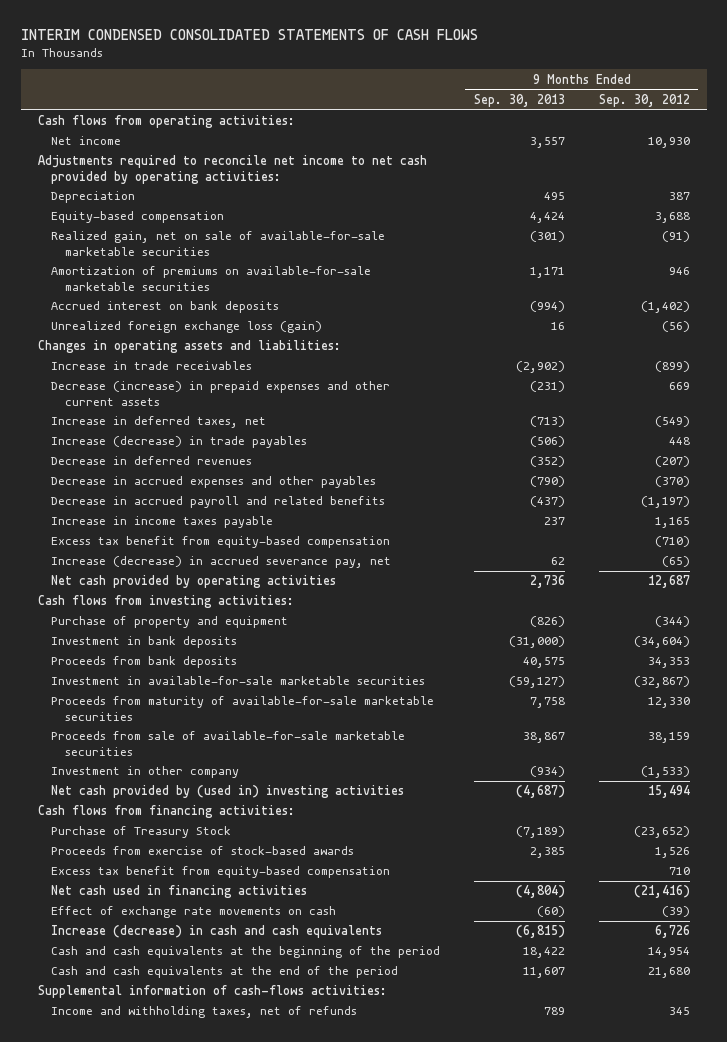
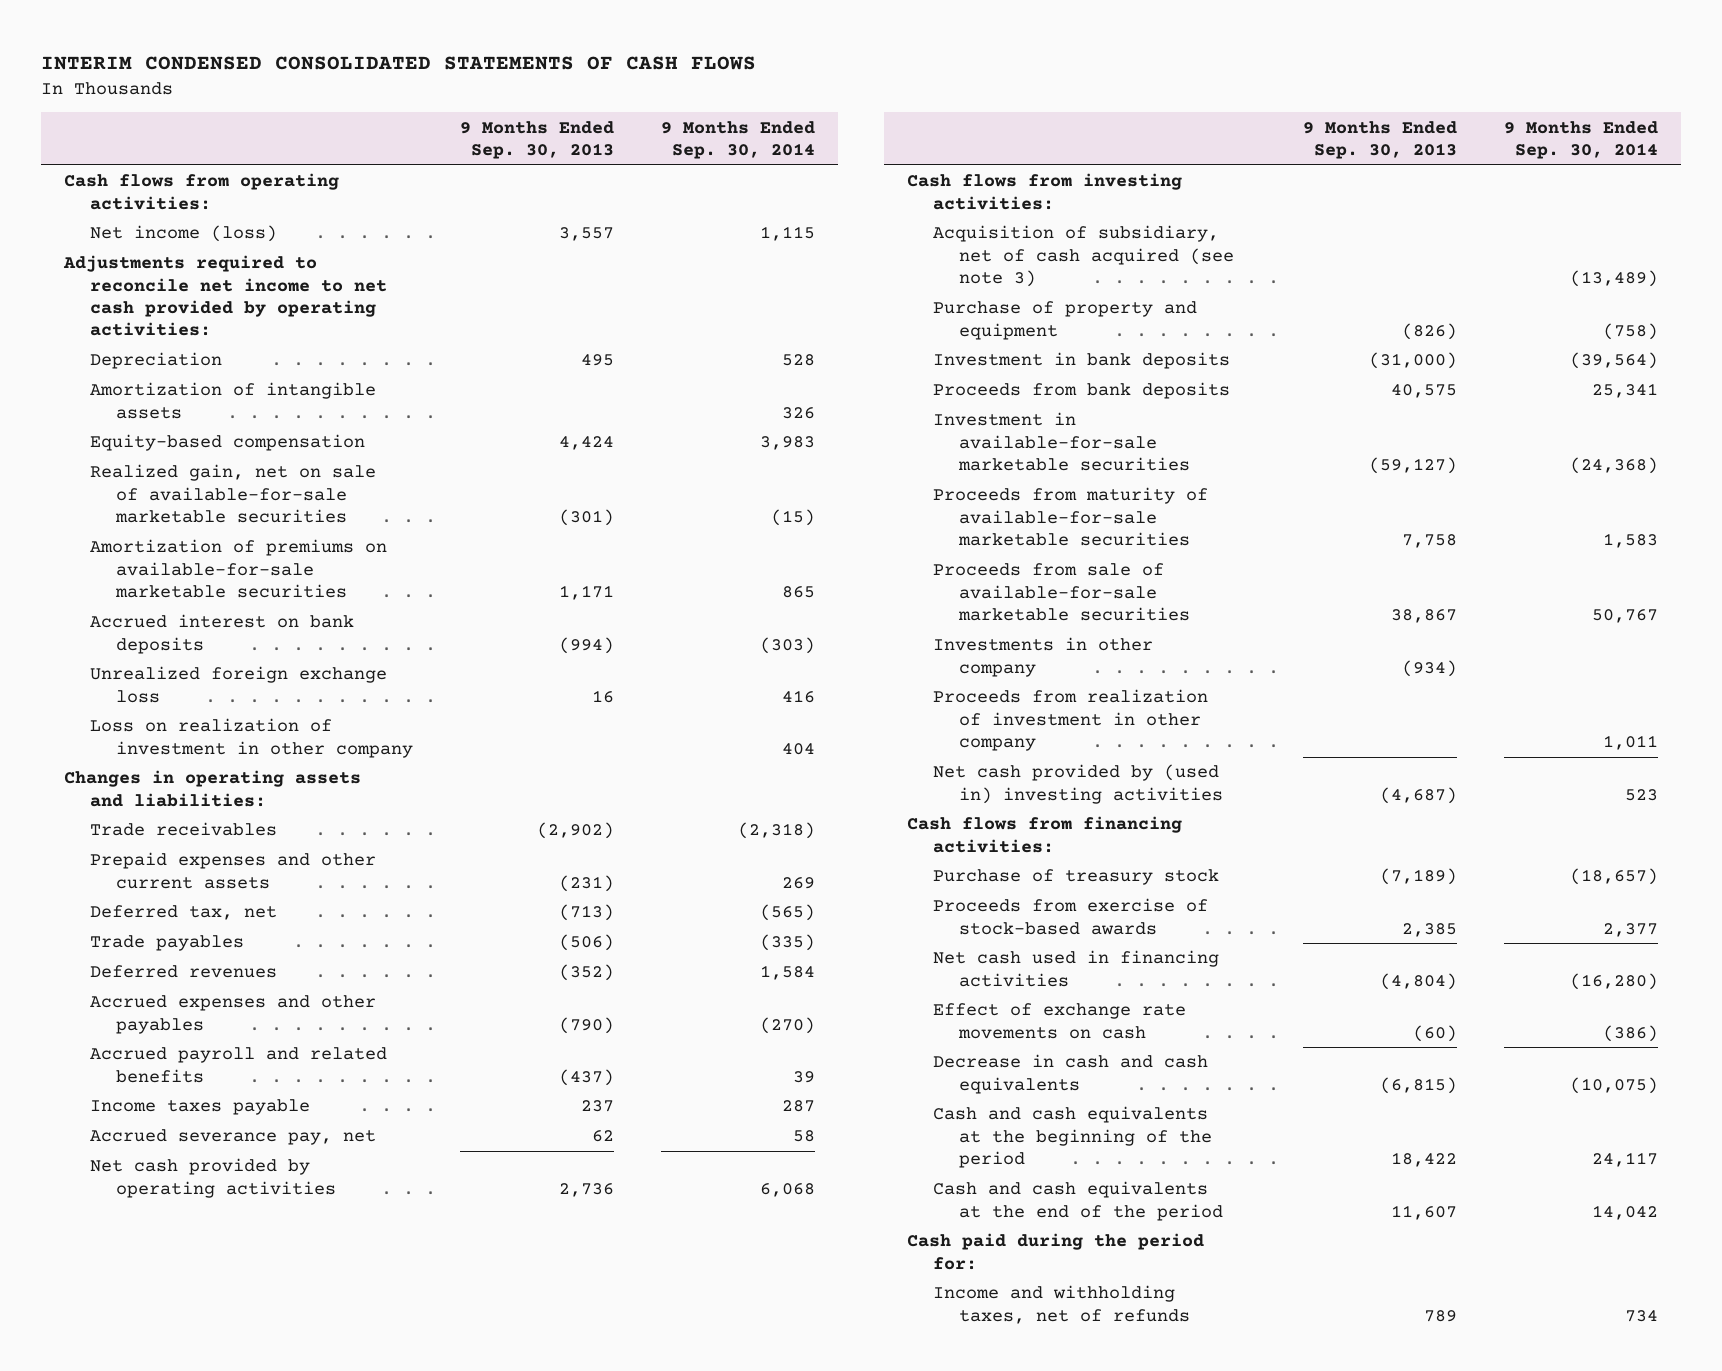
- | 9 Months Ended Sep. 30, 2013 | 9 Months Ended Sep. 30, 2012
+ | 9 Months Ended Sep. 30, 2013 | 9 Months Ended Sep. 30, 2014
- Net income | 3,557 | 10,930
+ Net income (loss) | 3,557 | 1,115
+ Amortization of intangible assets | | 326
- Unrealized foreign exchange loss (gain) | 16 | (56)
+ Unrealized foreign exchange loss | 16 | 416
+ Loss on realization of investment in other company | | 404
- Increase in trade receivables | (2,902) | (899)
- Decrease (increase) in prepaid expenses and other current assets | (231) | 669
- Increase in deferred taxes, net | (713) | (549)
- Increase (decrease) in trade payables | (506) | 448
- Decrease in deferred revenues | (352) | (207)
- Decrease in accrued expenses and other payables | (790) | (370)
- Decrease in accrued payroll and related benefits | (437) | (1,197)
- Increase in income taxes payable | 237 | 1,165
- Excess tax benefit from equity-based compensation | | (710)
- Increase (decrease) in accrued severance pay, net | 62 | (65)
+ Trade receivables | (2,902) | (2,318)
+ Prepaid expenses and other current assets | (231) | 269
+ Deferred tax, net | (713) | (565)
+ Trade payables | (506) | (335)
+ Deferred revenues | (352) | 1,584
+ Accrued expenses and other payables | (790) | (270)
+ Accrued payroll and related benefits | (437) | 39
+ Income taxes payable | 237 | 287
+ Accrued severance pay, net | 62 | 58
+ Acquisition of subsidiary, net of cash acquired (see note 3) | | (13,489)
- Investment in other company | (934) | (1,533)
+ Investments in other company | (934) |
+ Proceeds from realization of investment in other company | | 1,011
- Purchase of Treasury Stock | (7,189) | (23,652)
+ Purchase of treasury stock | (7,189) | (18,657)
- Excess tax benefit from equity-based compensation | | 710
- Increase (decrease) in cash and cash equivalents | (6,815) | 6,726
+ Decrease in cash and cash equivalents | (6,815) | (10,075)
- Supplemental information of cash-flows activities:
+ Cash paid during the period for:

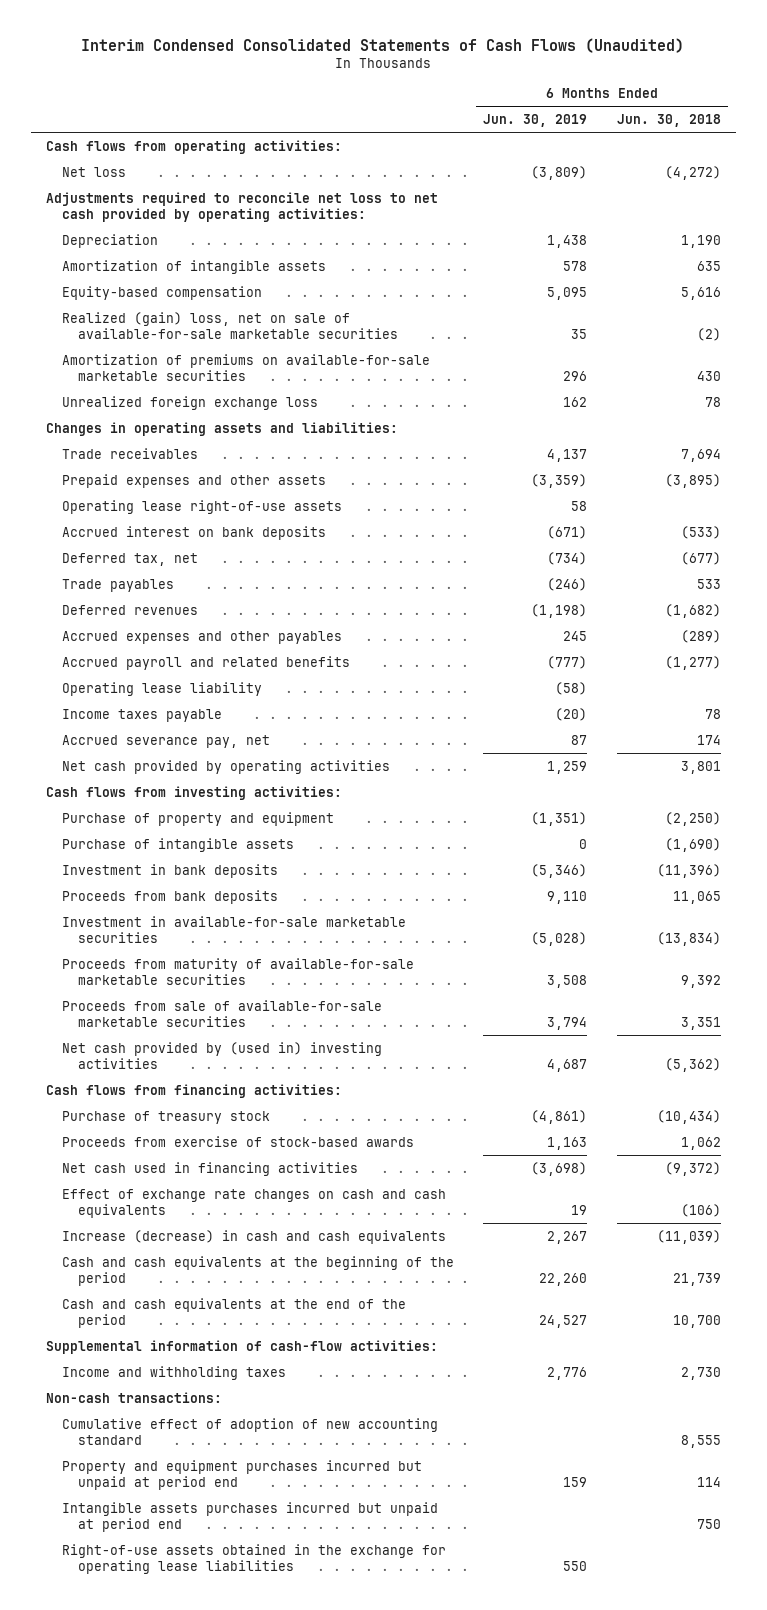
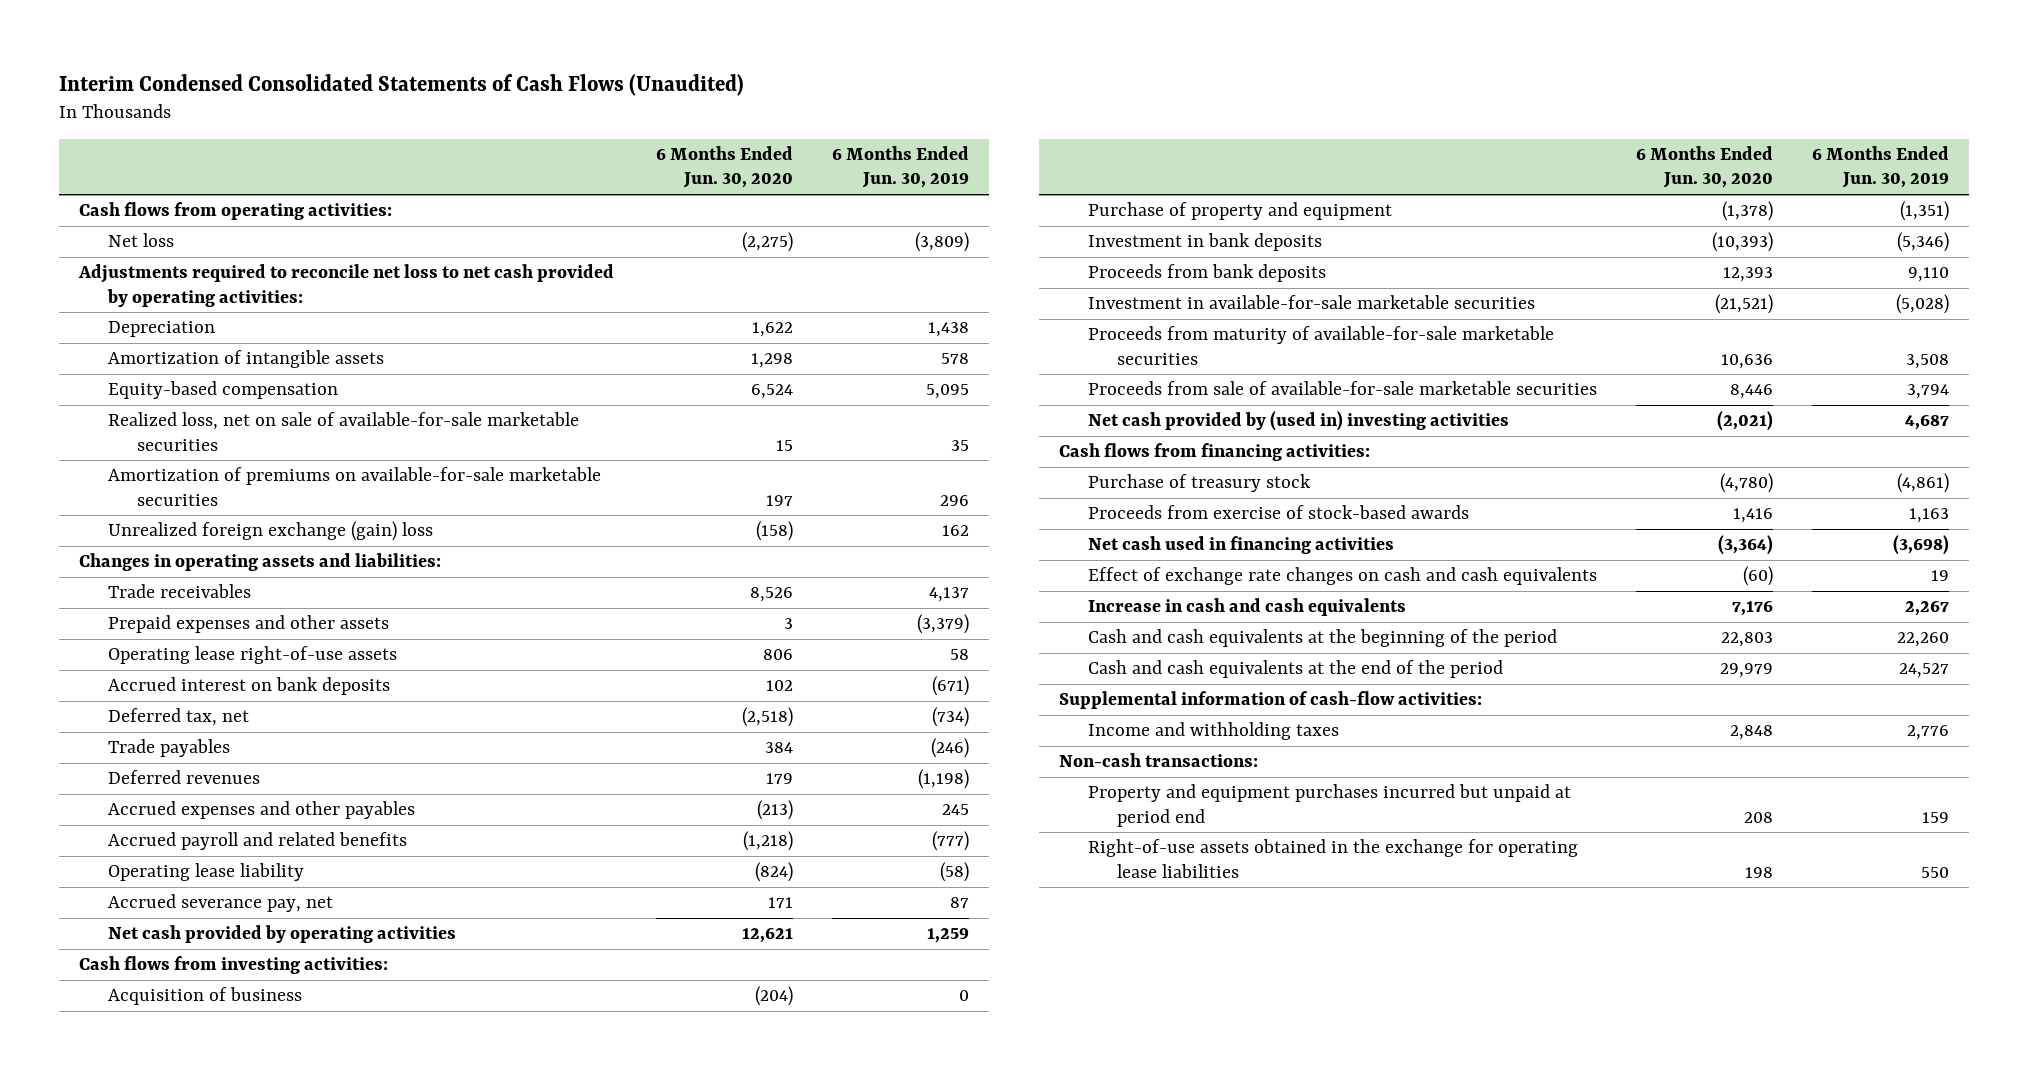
- | 6 Months Ended Jun. 30, 2019 | 6 Months Ended Jun. 30, 2018
+ | 6 Months Ended Jun. 30, 2020 | 6 Months Ended Jun. 30, 2019
- Realized (gain) loss, net on sale of available-for-sale marketable securities | 35 | (2)
+ Realized loss, net on sale of available-for-sale marketable securities | 15 | 35
- Unrealized foreign exchange loss | 162 | 78
+ Unrealized foreign exchange (gain) loss | (158) | 162
- Prepaid expenses and other assets | (3,359) | (3,895)
+ Prepaid expenses and other assets | 3 | (3,379)
- Income taxes payable | (20) | 78
+ Acquisition of business | (204) | 0
- Purchase of intangible assets | 0 | (1,690)
- Increase (decrease) in cash and cash equivalents | 2,267 | (11,039)
+ Increase in cash and cash equivalents | 7,176 | 2,267
- Cumulative effect of adoption of new accounting standard | | 8,555
- Intangible assets purchases incurred but unpaid at period end | | 750

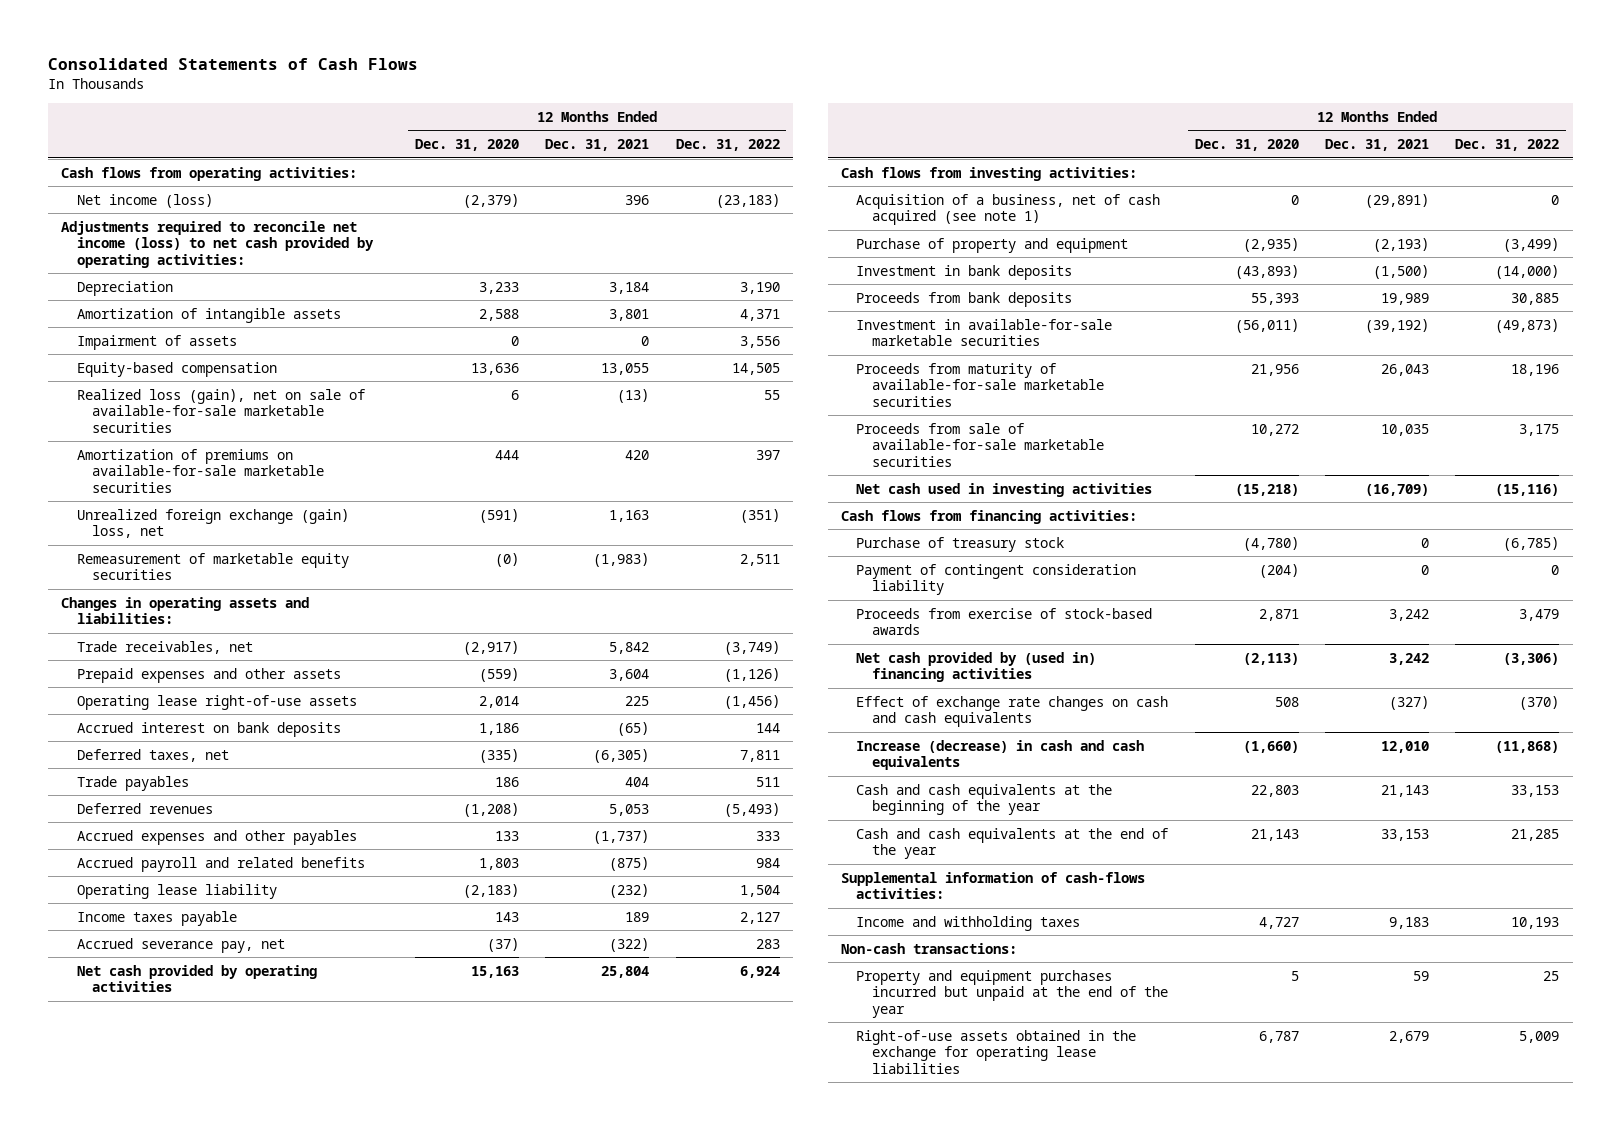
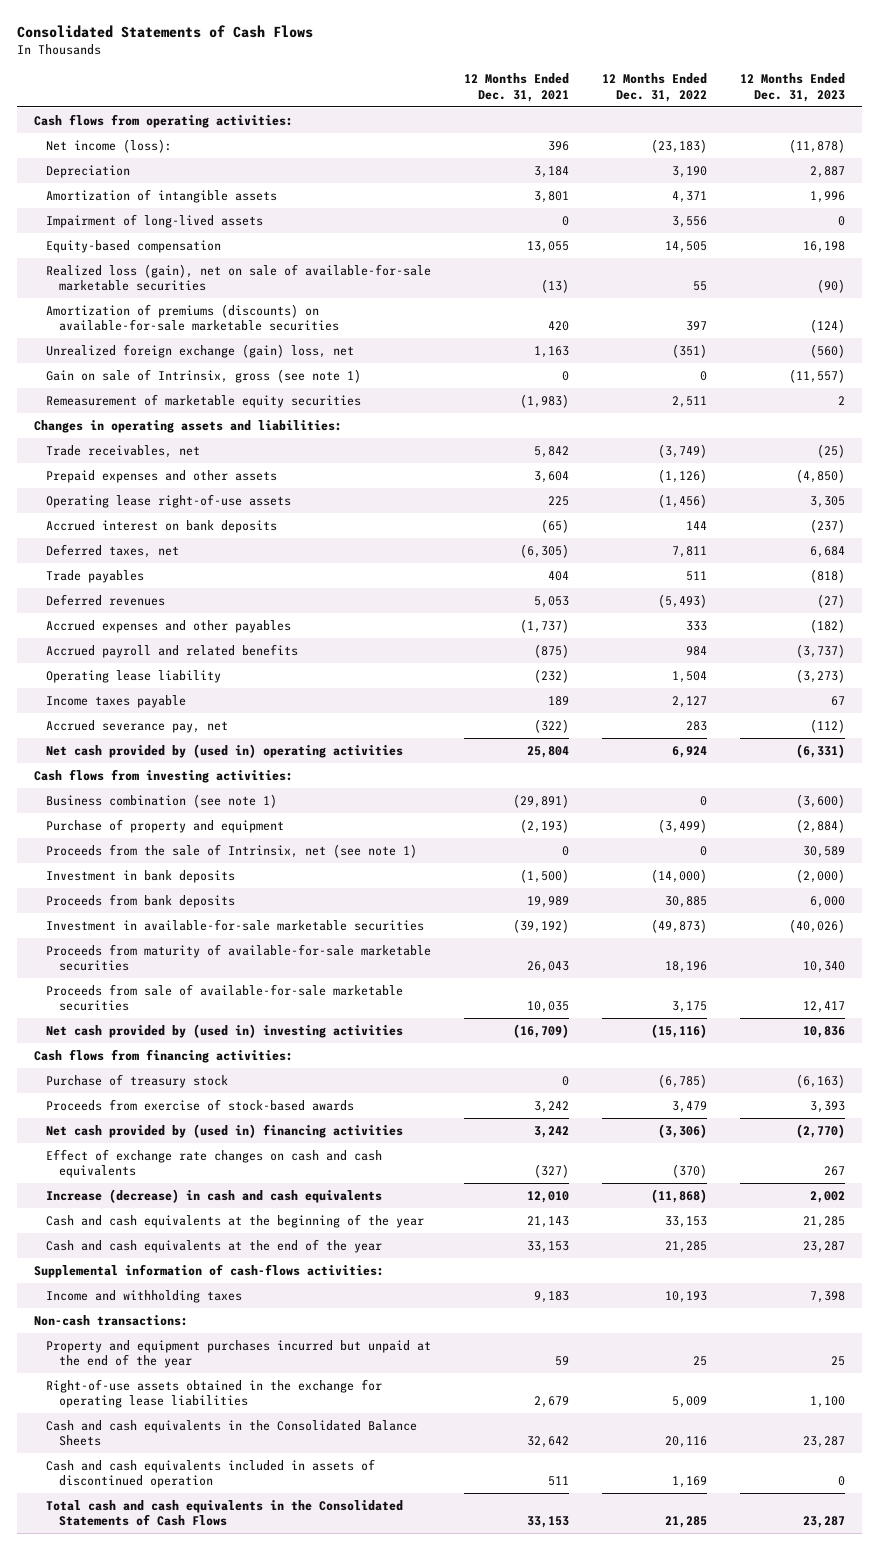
- | 12 Months Ended Dec. 31, 2020 | 12 Months Ended Dec. 31, 2021 | 12 Months Ended Dec. 31, 2022
+ | 12 Months Ended Dec. 31, 2021 | 12 Months Ended Dec. 31, 2022 | 12 Months Ended Dec. 31, 2023
- Net income (loss) | (2,379) | 396 | (23,183)
- Adjustments required to reconcile net income (loss) to net cash provided by operating activities:
+ Net income (loss): | 396 | (23,183) | (11,878)
- Impairment of assets | 0 | 0 | 3,556
+ Impairment of long-lived assets | 0 | 3,556 | 0
- Amortization of premiums on available-for-sale marketable securities | 444 | 420 | 397
+ Amortization of premiums (discounts) on available-for-sale marketable securities | 420 | 397 | (124)
+ Gain on sale of Intrinsix, gross (see note 1) | 0 | 0 | (11,557)
- Net cash provided by operating activities | 15,163 | 25,804 | 6,924
+ Net cash provided by (used in) operating activities | 25,804 | 6,924 | (6,331)
- Acquisition of a business, net of cash acquired (see note 1) | 0 | (29,891) | 0
+ Business combination (see note 1) | (29,891) | 0 | (3,600)
+ Proceeds from the sale of Intrinsix, net (see note 1) | 0 | 0 | 30,589
- Net cash used in investing activities | (15,218) | (16,709) | (15,116)
+ Net cash provided by (used in) investing activities | (16,709) | (15,116) | 10,836
- Payment of contingent consideration liability | (204) | 0 | 0
+ Cash and cash equivalents in the Consolidated Balance Sheets | 32,642 | 20,116 | 23,287
+ Cash and cash equivalents included in assets of discontinued operation | 511 | 1,169 | 0
+ Total cash and cash equivalents in the Consolidated Statements of Cash Flows | 33,153 | 21,285 | 23,287

